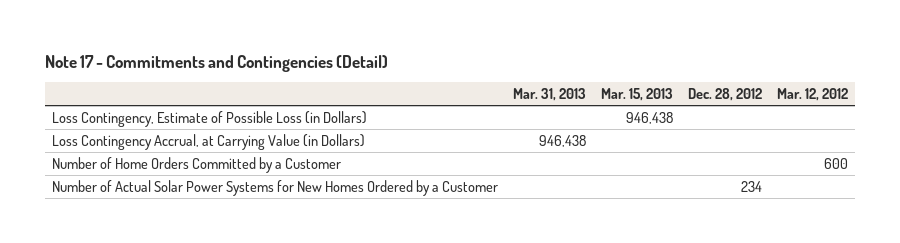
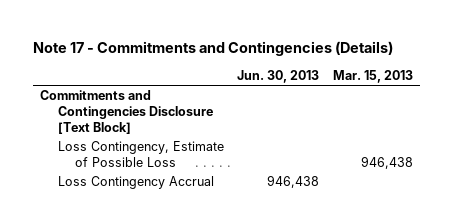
- Note 17 - Commitments and Contingencies (Detail)
+ Note 17 - Commitments and Contingencies (Details)
- | Mar. 31, 2013 | Mar. 15, 2013 | Dec. 28, 2012 | Mar. 12, 2012
+ | Jun. 30, 2013 | Mar. 15, 2013
- Loss Contingency, Estimate of Possible Loss (in Dollars) | | 946,438 | |
- Loss Contingency Accrual, at Carrying Value (in Dollars) | 946,438 | | |
- Number of Home Orders Committed by a Customer | | | | 600
- Number of Actual Solar Power Systems for New Homes Ordered by a Customer | | | 234 |
+ Commitments and Contingencies Disclosure [Text Block]
+ Loss Contingency, Estimate of Possible Loss | | 946,438
+ Loss Contingency Accrual | 946,438 |

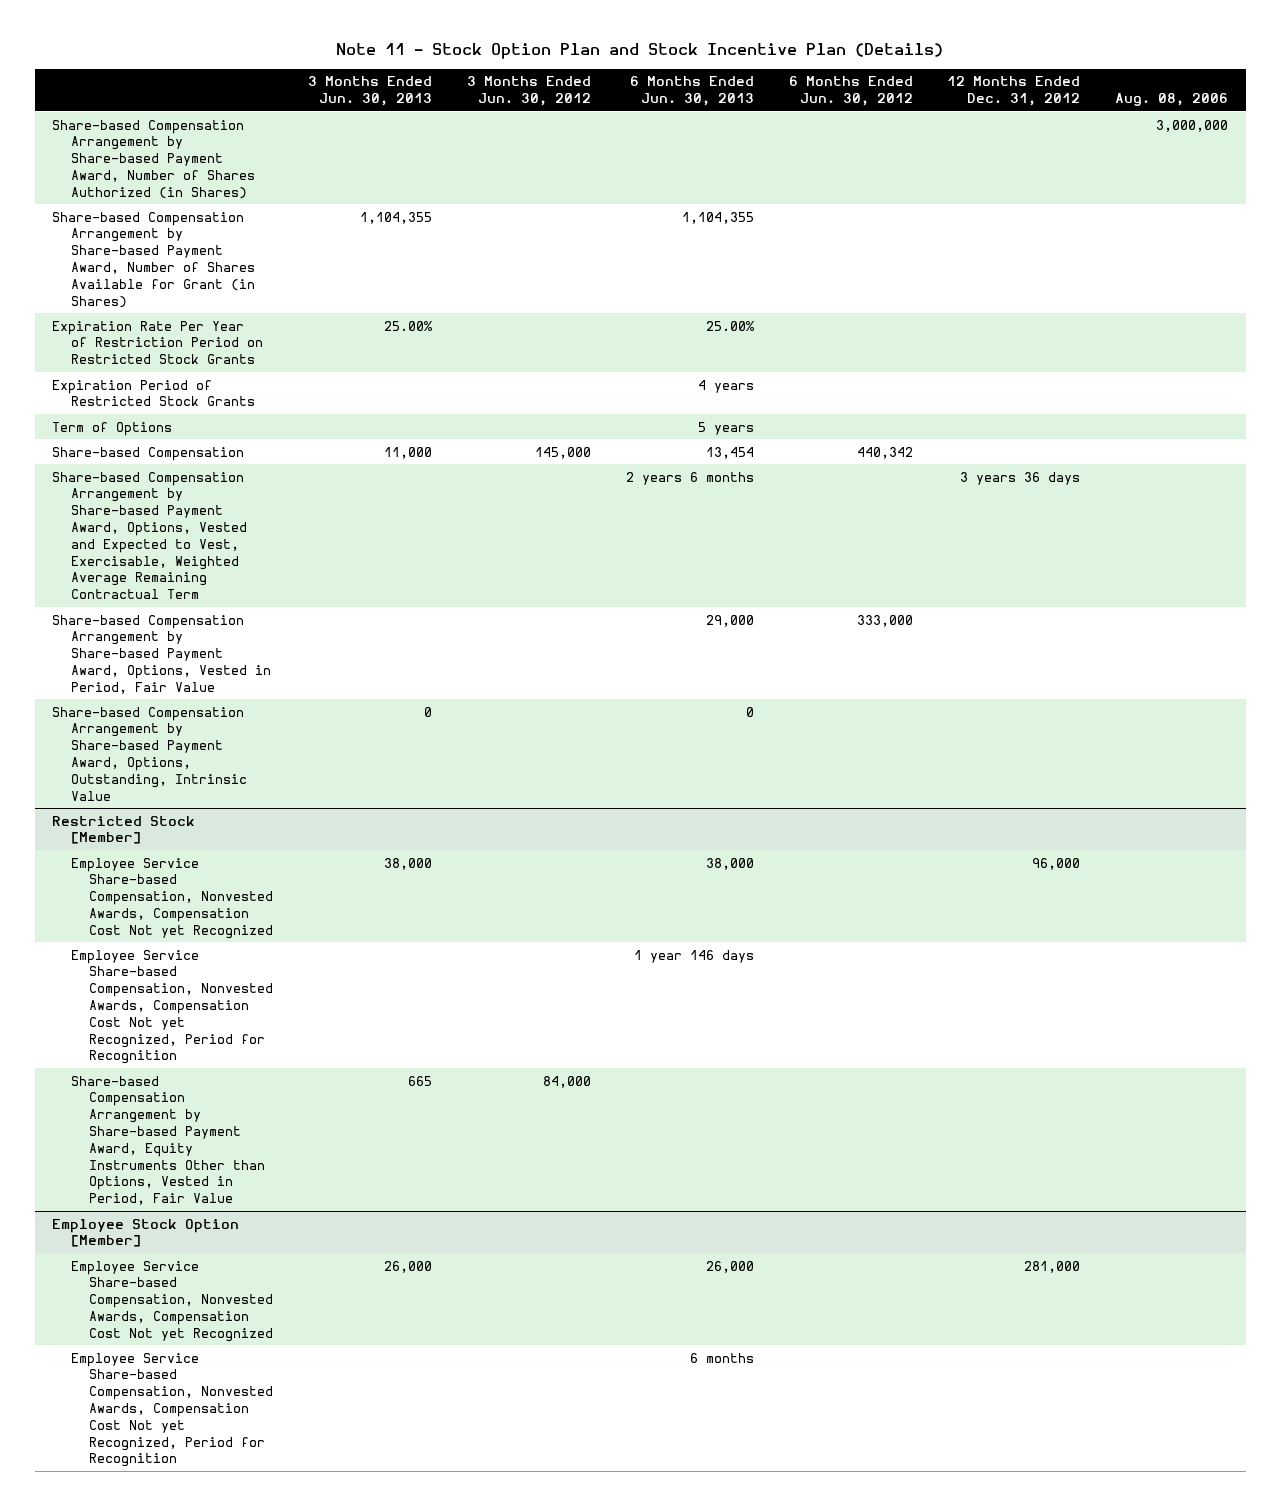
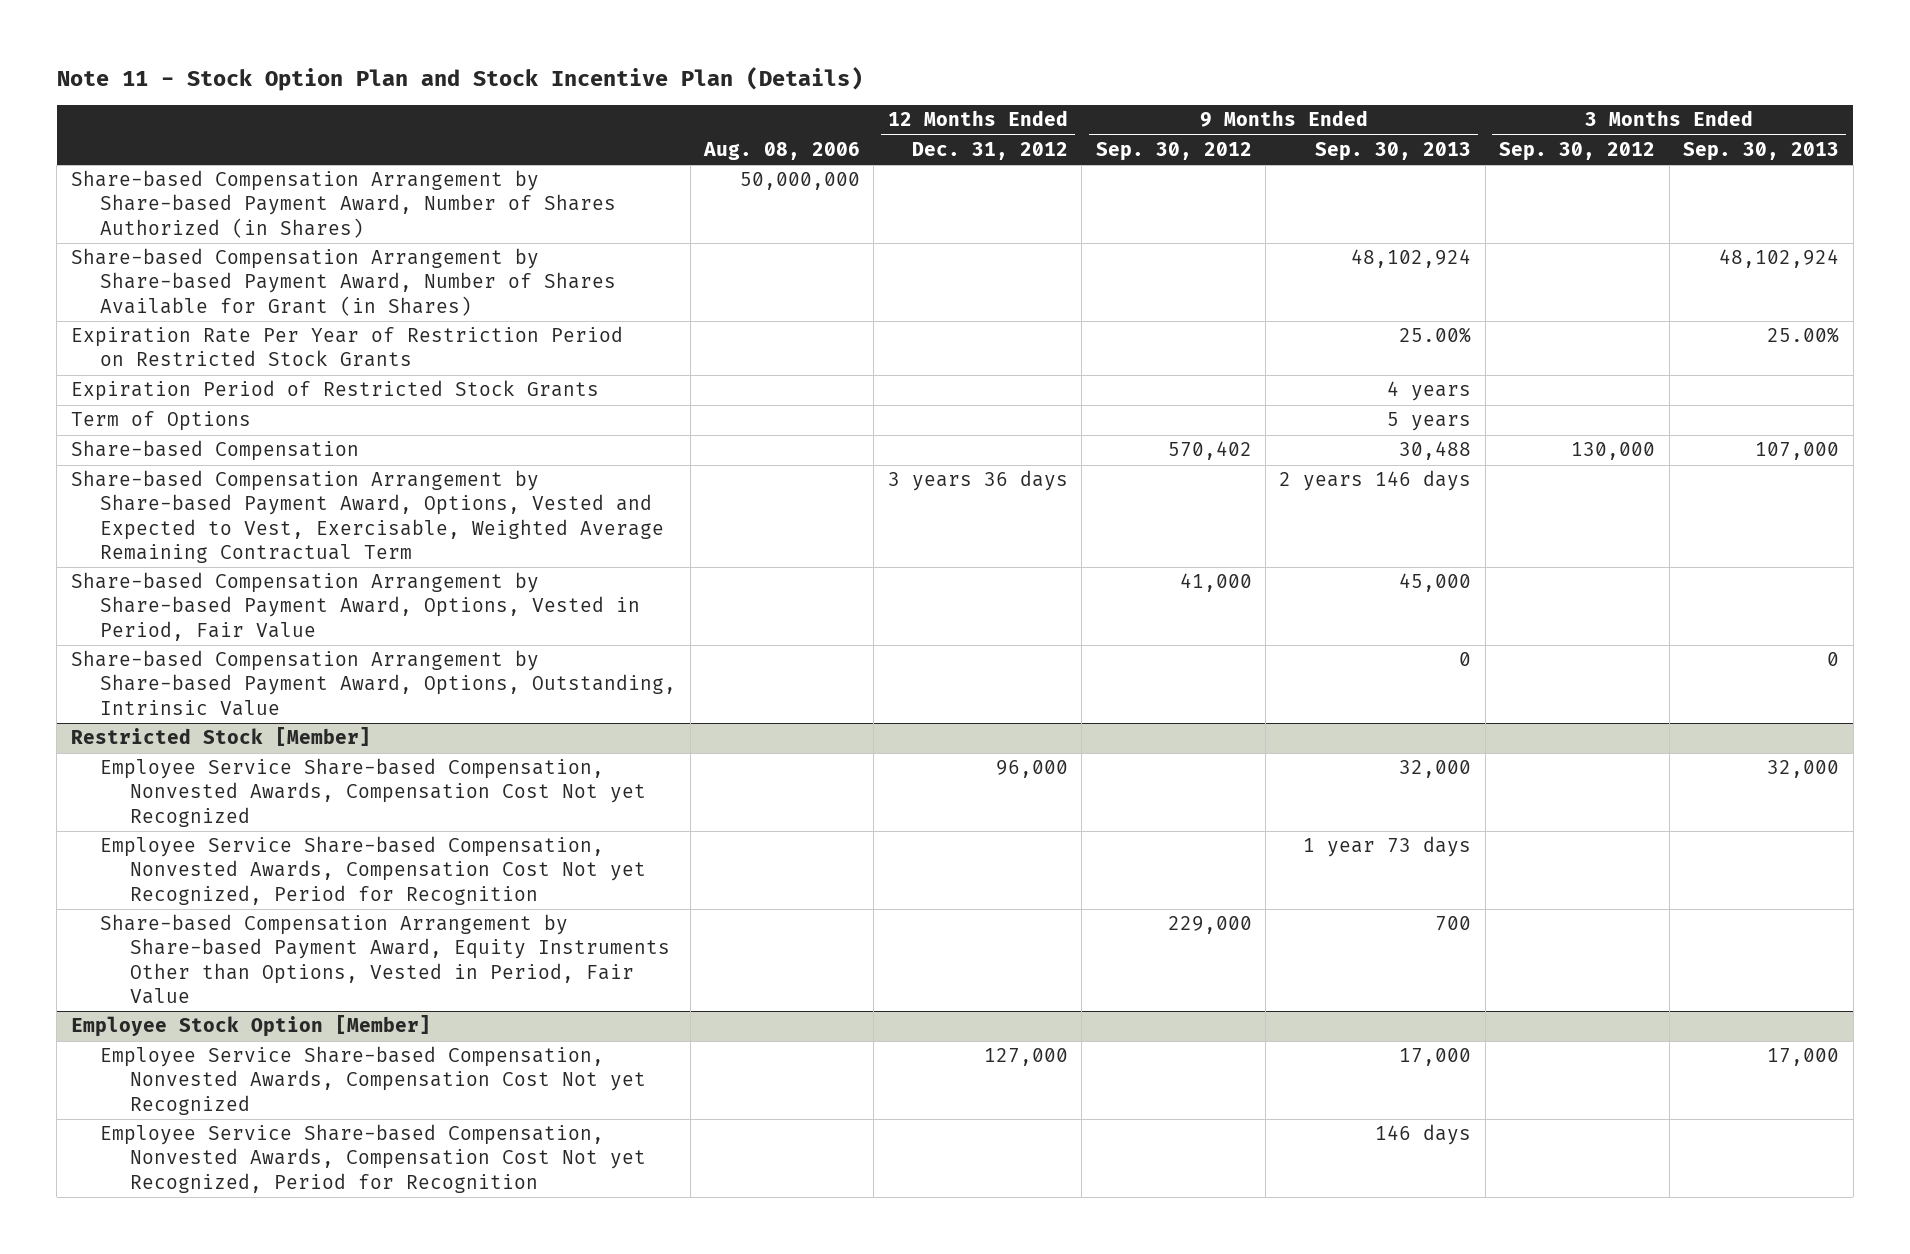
- | 3 Months Ended Jun. 30, 2013 | 3 Months Ended Jun. 30, 2012 | 6 Months Ended Jun. 30, 2013 | 6 Months Ended Jun. 30, 2012 | 12 Months Ended Dec. 31, 2012 | Aug. 08, 2006
+ | Aug. 08, 2006 | 12 Months Ended Dec. 31, 2012 | 9 Months Ended Sep. 30, 2012 | 9 Months Ended Sep. 30, 2013 | 3 Months Ended Sep. 30, 2012 | 3 Months Ended Sep. 30, 2013
- Share-based Compensation Arrangement by Share-based Payment Award, Number of Shares Authorized (in Shares) | | | | | | 3,000,000
+ Share-based Compensation Arrangement by Share-based Payment Award, Number of Shares Authorized (in Shares) | 50,000,000 | | | | |
@ Employee Stock Option [Member]
- Employee Service Share-based Compensation, Nonvested Awards, Compensation Cost Not yet Recognized | 26,000 | | 26,000 | | 281,000 |
+ Employee Service Share-based Compensation, Nonvested Awards, Compensation Cost Not yet Recognized | | 127,000 | | 17,000 | | 17,000

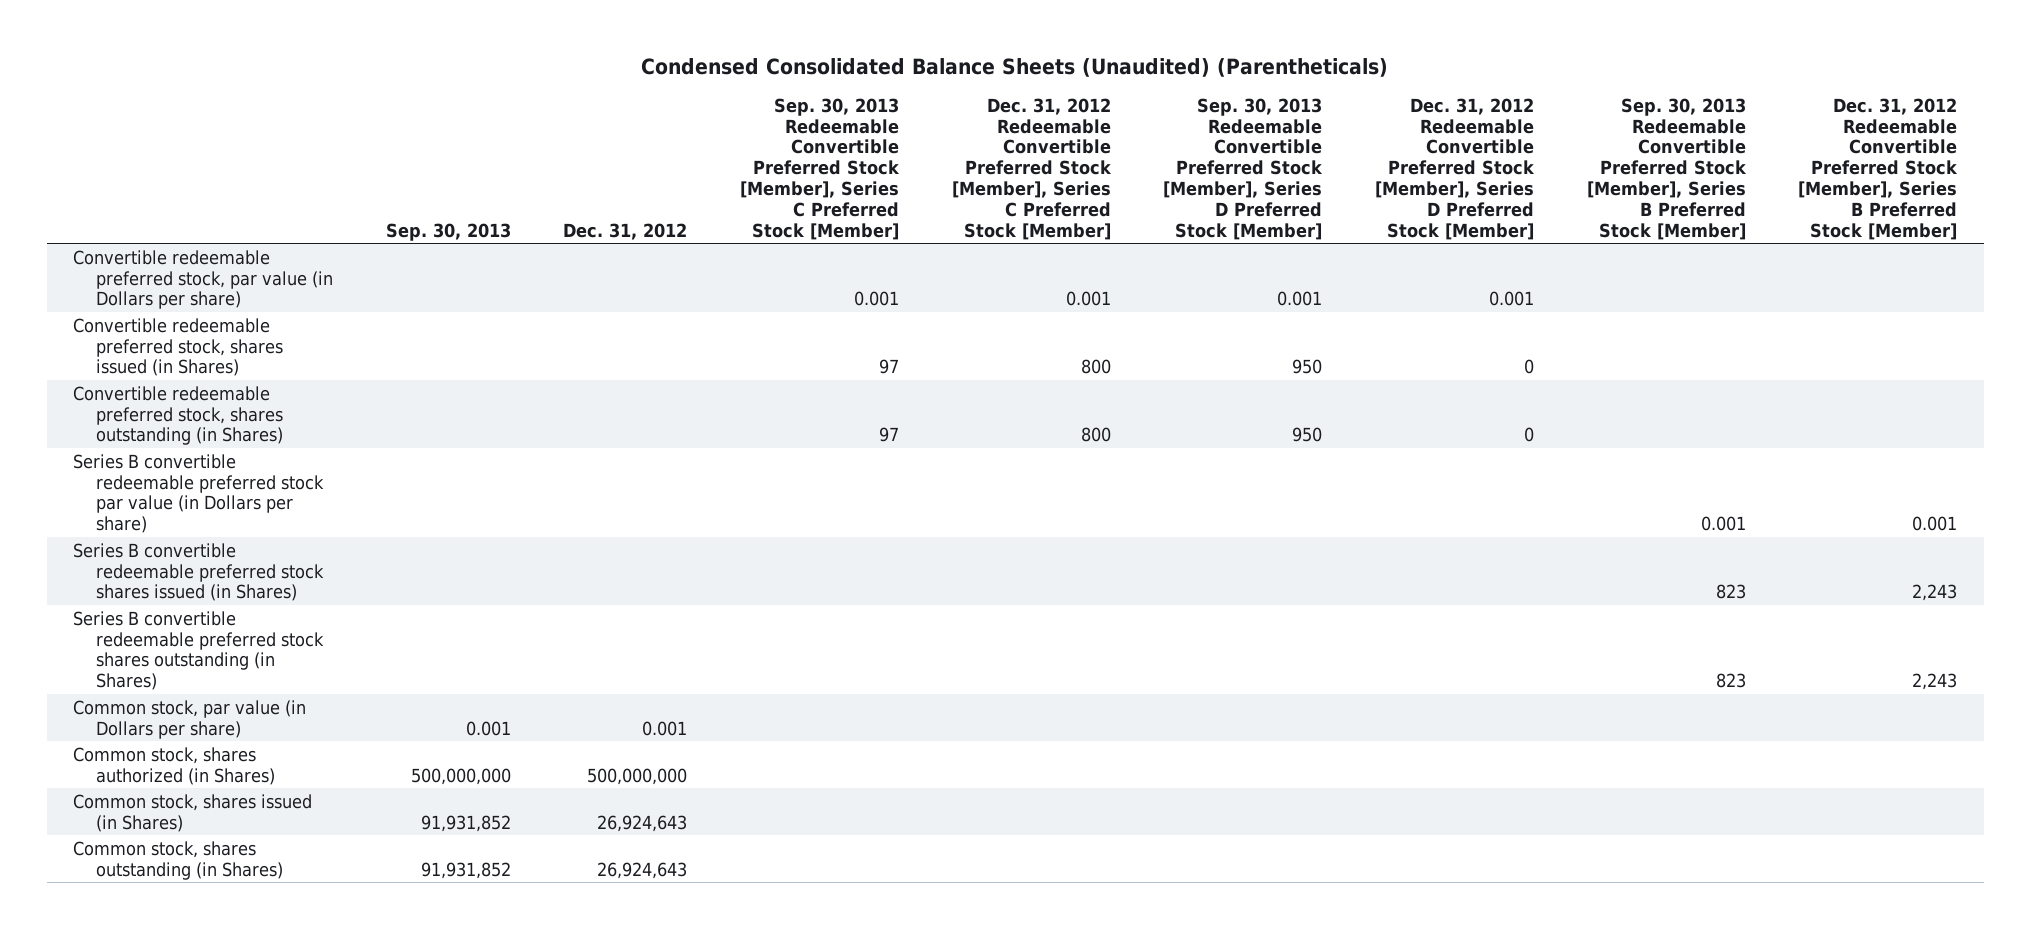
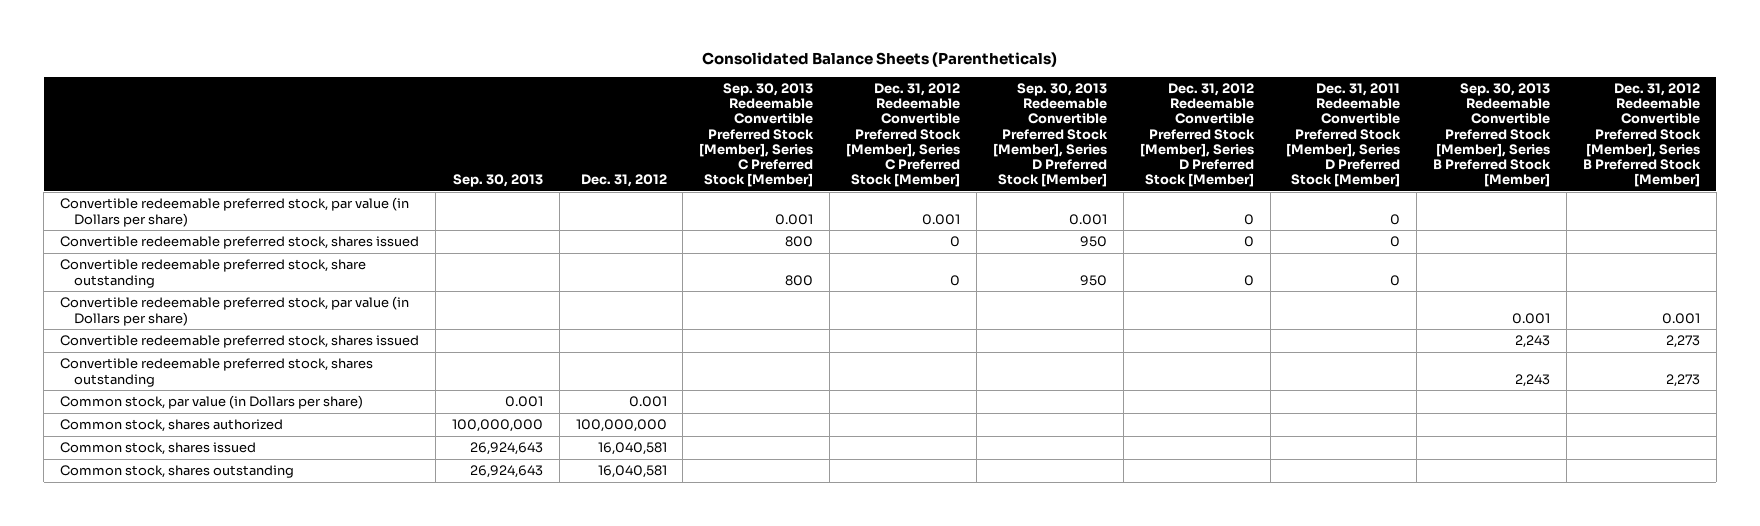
- Condensed Consolidated Balance Sheets (Unaudited) (Parentheticals)
+ Consolidated Balance Sheets (Parentheticals)
- | Sep. 30, 2013 | Dec. 31, 2012 | Sep. 30, 2013 Redeemable Convertible Preferred Stock [Member], Series C Preferred Stock [Member] | Dec. 31, 2012 Redeemable Convertible Preferred Stock [Member], Series C Preferred Stock [Member] | Sep. 30, 2013 Redeemable Convertible Preferred Stock [Member], Series D Preferred Stock [Member] | Dec. 31, 2012 Redeemable Convertible Preferred Stock [Member], Series D Preferred Stock [Member] | Sep. 30, 2013 Redeemable Convertible Preferred Stock [Member], Series B Preferred Stock [Member] | Dec. 31, 2012 Redeemable Convertible Preferred Stock [Member], Series B Preferred Stock [Member]
+ | Sep. 30, 2013 | Dec. 31, 2012 | Sep. 30, 2013 Redeemable Convertible Preferred Stock [Member], Series C Preferred Stock [Member] | Dec. 31, 2012 Redeemable Convertible Preferred Stock [Member], Series C Preferred Stock [Member] | Sep. 30, 2013 Redeemable Convertible Preferred Stock [Member], Series D Preferred Stock [Member] | Dec. 31, 2012 Redeemable Convertible Preferred Stock [Member], Series D Preferred Stock [Member] | Dec. 31, 2011 Redeemable Convertible Preferred Stock [Member], Series D Preferred Stock [Member] | Sep. 30, 2013 Redeemable Convertible Preferred Stock [Member], Series B Preferred Stock [Member] | Dec. 31, 2012 Redeemable Convertible Preferred Stock [Member], Series B Preferred Stock [Member]
- Convertible redeemable preferred stock, par value (in Dollars per share) | | | 0.001 | 0.001 | 0.001 | 0.001 | |
- Convertible redeemable preferred stock, shares issued (in Shares) | | | 97 | 800 | 950 | 0 | |
- Convertible redeemable preferred stock, shares outstanding (in Shares) | | | 97 | 800 | 950 | 0 | |
- Series B convertible redeemable preferred stock par value (in Dollars per share) | | | | | | | 0.001 | 0.001
- Series B convertible redeemable preferred stock shares issued (in Shares) | | | | | | | 823 | 2,243
- Series B convertible redeemable preferred stock shares outstanding (in Shares) | | | | | | | 823 | 2,243
+ Convertible redeemable preferred stock, par value (in Dollars per share) | | | 0.001 | 0.001 | 0.001 | 0 | 0 | |
+ Convertible redeemable preferred stock, shares issued | | | 800 | 0 | 950 | 0 | 0 | |
+ Convertible redeemable preferred stock, share outstanding | | | 800 | 0 | 950 | 0 | 0 | |
+ Convertible redeemable preferred stock, par value (in Dollars per share) | | | | | | | | 0.001 | 0.001
+ Convertible redeemable preferred stock, shares issued | | | | | | | | 2,243 | 2,273
+ Convertible redeemable preferred stock, shares outstanding | | | | | | | | 2,243 | 2,273
- Common stock, shares authorized (in Shares) | 500,000,000 | 500,000,000 | | | | | |
- Common stock, shares issued (in Shares) | 91,931,852 | 26,924,643 | | | | | |
- Common stock, shares outstanding (in Shares) | 91,931,852 | 26,924,643 | | | | | |
+ Common stock, shares authorized | 100,000,000 | 100,000,000 | | | | | | |
+ Common stock, shares issued | 26,924,643 | 16,040,581 | | | | | | |
+ Common stock, shares outstanding | 26,924,643 | 16,040,581 | | | | | | |

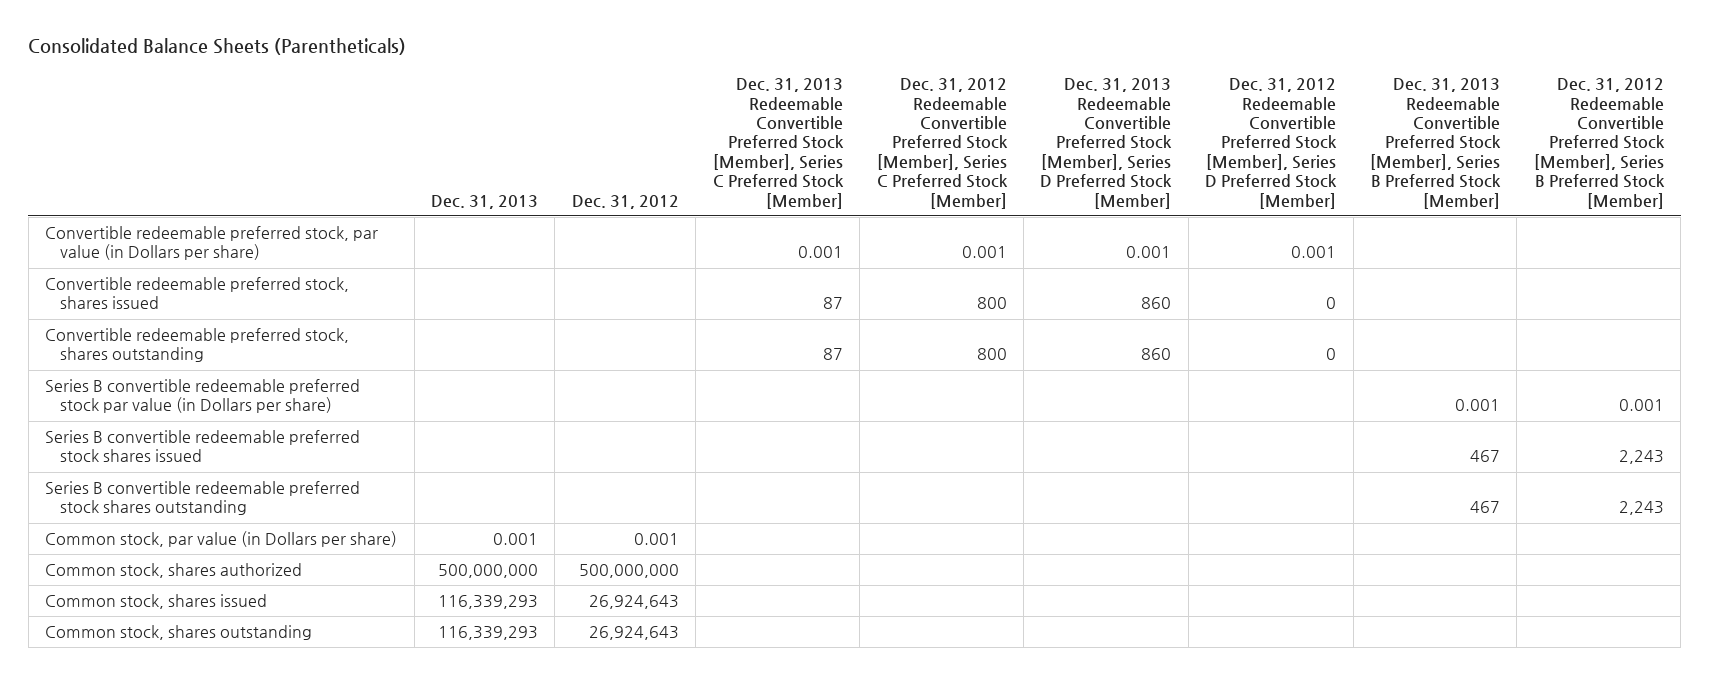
- | Sep. 30, 2013 | Dec. 31, 2012 | Sep. 30, 2013 Redeemable Convertible Preferred Stock [Member], Series C Preferred Stock [Member] | Dec. 31, 2012 Redeemable Convertible Preferred Stock [Member], Series C Preferred Stock [Member] | Sep. 30, 2013 Redeemable Convertible Preferred Stock [Member], Series D Preferred Stock [Member] | Dec. 31, 2012 Redeemable Convertible Preferred Stock [Member], Series D Preferred Stock [Member] | Dec. 31, 2011 Redeemable Convertible Preferred Stock [Member], Series D Preferred Stock [Member] | Sep. 30, 2013 Redeemable Convertible Preferred Stock [Member], Series B Preferred Stock [Member] | Dec. 31, 2012 Redeemable Convertible Preferred Stock [Member], Series B Preferred Stock [Member]
+ | Dec. 31, 2013 | Dec. 31, 2012 | Dec. 31, 2013 Redeemable Convertible Preferred Stock [Member], Series C Preferred Stock [Member] | Dec. 31, 2012 Redeemable Convertible Preferred Stock [Member], Series C Preferred Stock [Member] | Dec. 31, 2013 Redeemable Convertible Preferred Stock [Member], Series D Preferred Stock [Member] | Dec. 31, 2012 Redeemable Convertible Preferred Stock [Member], Series D Preferred Stock [Member] | Dec. 31, 2013 Redeemable Convertible Preferred Stock [Member], Series B Preferred Stock [Member] | Dec. 31, 2012 Redeemable Convertible Preferred Stock [Member], Series B Preferred Stock [Member]
- Convertible redeemable preferred stock, par value (in Dollars per share) | | | 0.001 | 0.001 | 0.001 | 0 | 0 | |
- Convertible redeemable preferred stock, shares issued | | | 800 | 0 | 950 | 0 | 0 | |
- Convertible redeemable preferred stock, share outstanding | | | 800 | 0 | 950 | 0 | 0 | |
- Convertible redeemable preferred stock, par value (in Dollars per share) | | | | | | | | 0.001 | 0.001
- Convertible redeemable preferred stock, shares issued | | | | | | | | 2,243 | 2,273
- Convertible redeemable preferred stock, shares outstanding | | | | | | | | 2,243 | 2,273
+ Convertible redeemable preferred stock, par value (in Dollars per share) | | | 0.001 | 0.001 | 0.001 | 0.001 | |
+ Convertible redeemable preferred stock, shares issued | | | 87 | 800 | 860 | 0 | |
+ Convertible redeemable preferred stock, shares outstanding | | | 87 | 800 | 860 | 0 | |
+ Series B convertible redeemable preferred stock par value (in Dollars per share) | | | | | | | 0.001 | 0.001
+ Series B convertible redeemable preferred stock shares issued | | | | | | | 467 | 2,243
+ Series B convertible redeemable preferred stock shares outstanding | | | | | | | 467 | 2,243
- Common stock, shares authorized | 100,000,000 | 100,000,000 | | | | | | |
- Common stock, shares issued | 26,924,643 | 16,040,581 | | | | | | |
- Common stock, shares outstanding | 26,924,643 | 16,040,581 | | | | | | |
+ Common stock, shares authorized | 500,000,000 | 500,000,000 | | | | | |
+ Common stock, shares issued | 116,339,293 | 26,924,643 | | | | | |
+ Common stock, shares outstanding | 116,339,293 | 26,924,643 | | | | | |

